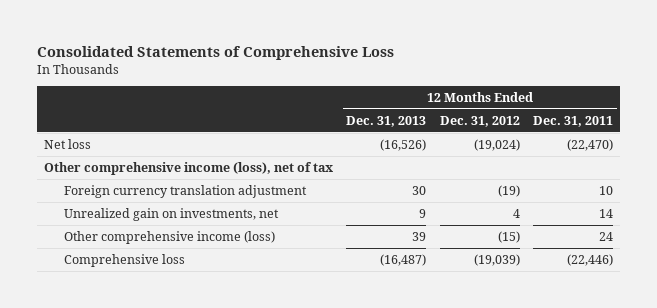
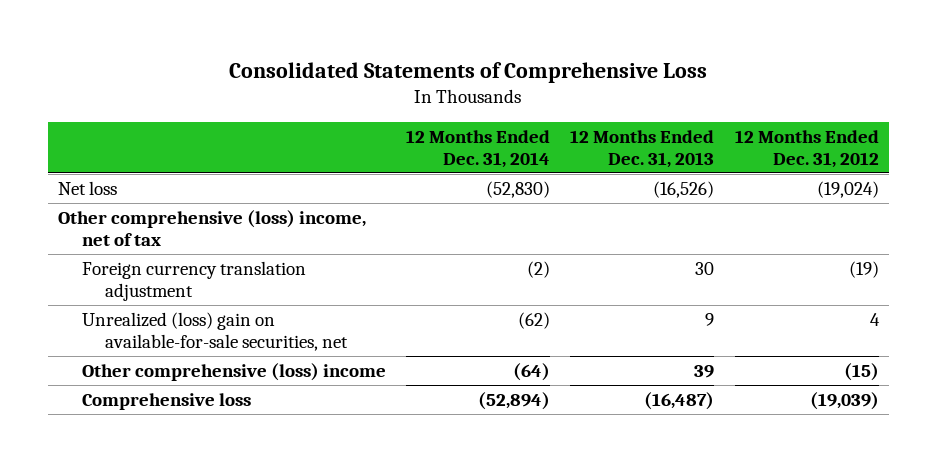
- | 12 Months Ended Dec. 31, 2013 | 12 Months Ended Dec. 31, 2012 | 12 Months Ended Dec. 31, 2011
+ | 12 Months Ended Dec. 31, 2014 | 12 Months Ended Dec. 31, 2013 | 12 Months Ended Dec. 31, 2012
- Other comprehensive income (loss), net of tax
+ Other comprehensive (loss) income, net of tax
- Unrealized gain on investments, net | 9 | 4 | 14
- Other comprehensive income (loss) | 39 | (15) | 24
+ Unrealized (loss) gain on available-for-sale securities, net | (62) | 9 | 4
+ Other comprehensive (loss) income | (64) | 39 | (15)

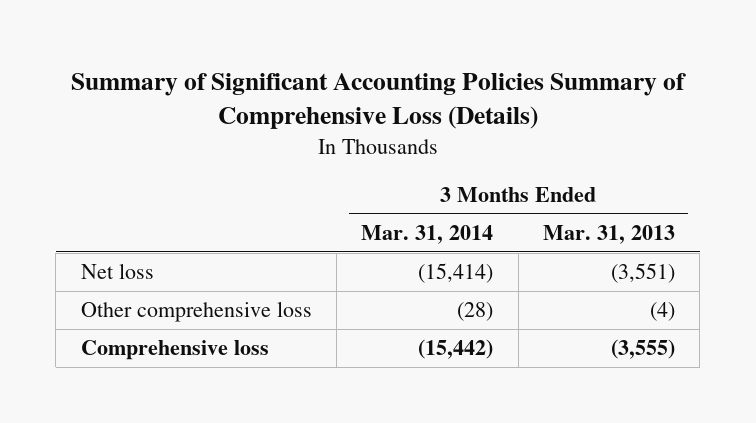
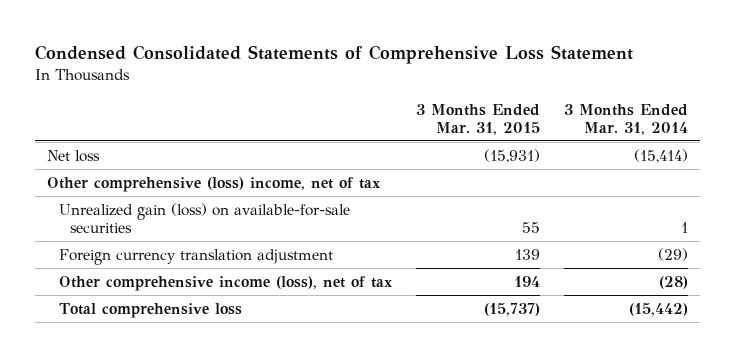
- Summary of Significant Accounting Policies Summary of Comprehensive Loss (Details)
+ Condensed Consolidated Statements of Comprehensive Loss Statement
- | 3 Months Ended Mar. 31, 2014 | 3 Months Ended Mar. 31, 2013
+ | 3 Months Ended Mar. 31, 2015 | 3 Months Ended Mar. 31, 2014
- Other comprehensive loss | (28) | (4)
- Comprehensive loss | (15,442) | (3,555)
+ Other comprehensive (loss) income, net of tax
+ Unrealized gain (loss) on available-for-sale securities | 55 | 1
+ Foreign currency translation adjustment | 139 | (29)
+ Other comprehensive income (loss), net of tax | 194 | (28)
+ Total comprehensive loss | (15,737) | (15,442)

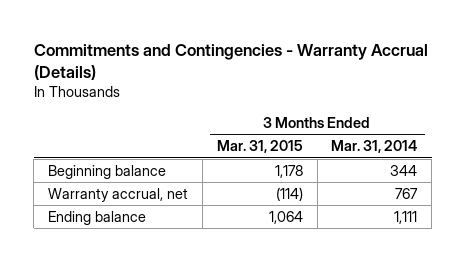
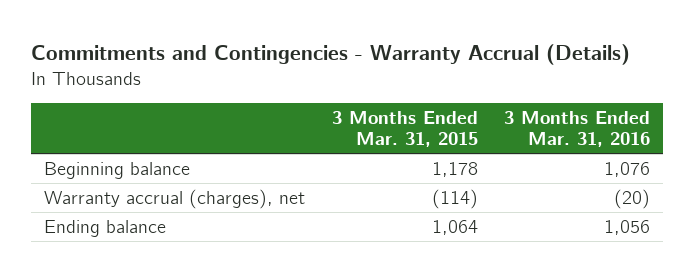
- | 3 Months Ended Mar. 31, 2015 | 3 Months Ended Mar. 31, 2014
+ | 3 Months Ended Mar. 31, 2015 | 3 Months Ended Mar. 31, 2016
- Warranty accrual, net | (114) | 767
+ Warranty accrual (charges), net | (114) | (20)

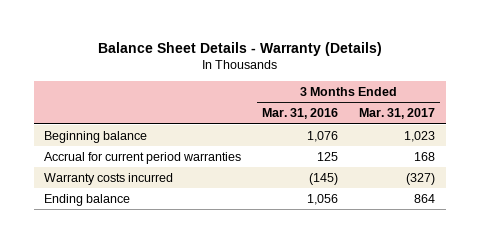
- Commitments and Contingencies - Warranty Accrual (Details)
+ Balance Sheet Details - Warranty (Details)
- | 3 Months Ended Mar. 31, 2015 | 3 Months Ended Mar. 31, 2016
+ | 3 Months Ended Mar. 31, 2016 | 3 Months Ended Mar. 31, 2017
- Warranty accrual (charges), net | (114) | (20)
+ Accrual for current period warranties | 125 | 168
+ Warranty costs incurred | (145) | (327)

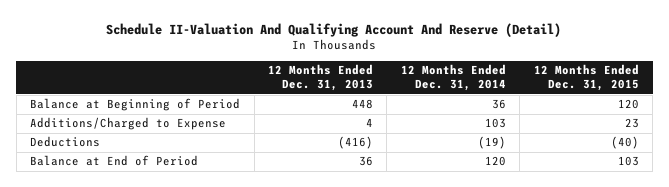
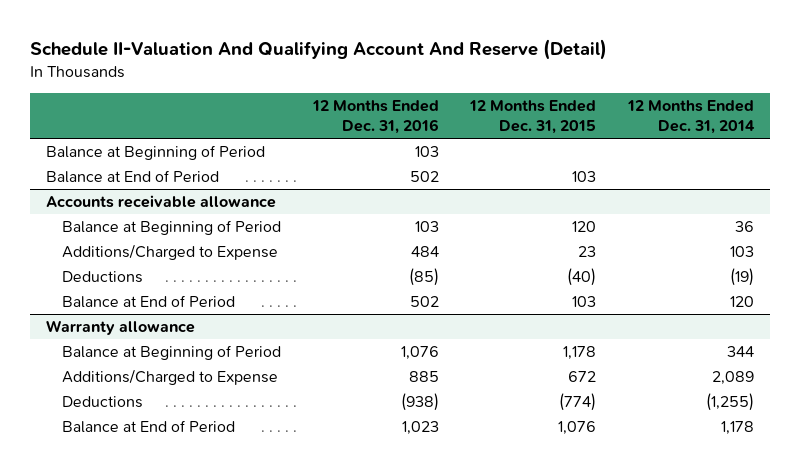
- | 12 Months Ended Dec. 31, 2013 | 12 Months Ended Dec. 31, 2014 | 12 Months Ended Dec. 31, 2015
+ | 12 Months Ended Dec. 31, 2016 | 12 Months Ended Dec. 31, 2015 | 12 Months Ended Dec. 31, 2014
+ Balance at Beginning of Period | 103 | |
+ Balance at End of Period | 502 | 103 |
+ Accounts receivable allowance
+ Warranty allowance
+ Balance at Beginning of Period | 1,076 | 1,178 | 344
+ Additions/Charged to Expense | 885 | 672 | 2,089
+ Deductions | (938) | (774) | (1,255)
+ Balance at End of Period | 1,023 | 1,076 | 1,178

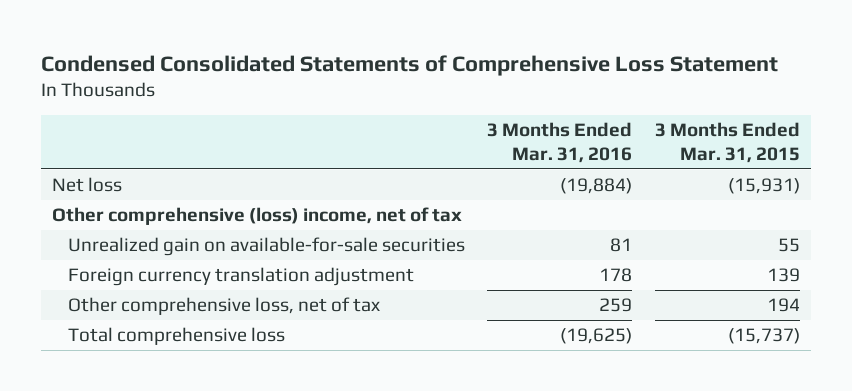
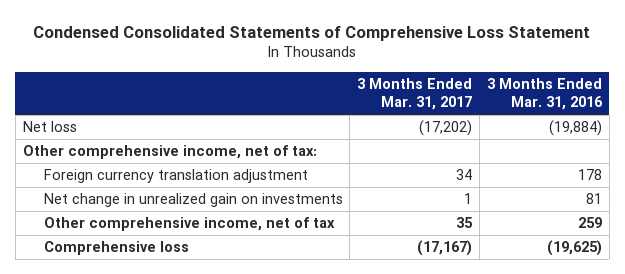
- | 3 Months Ended Mar. 31, 2016 | 3 Months Ended Mar. 31, 2015
+ | 3 Months Ended Mar. 31, 2017 | 3 Months Ended Mar. 31, 2016
- Other comprehensive (loss) income, net of tax
- Unrealized gain on available-for-sale securities | 81 | 55
+ Other comprehensive income, net of tax:
- Other comprehensive loss, net of tax | 259 | 194
- Total comprehensive loss | (19,625) | (15,737)
+ Net change in unrealized gain on investments | 1 | 81
+ Other comprehensive income, net of tax | 35 | 259
+ Comprehensive loss | (17,167) | (19,625)

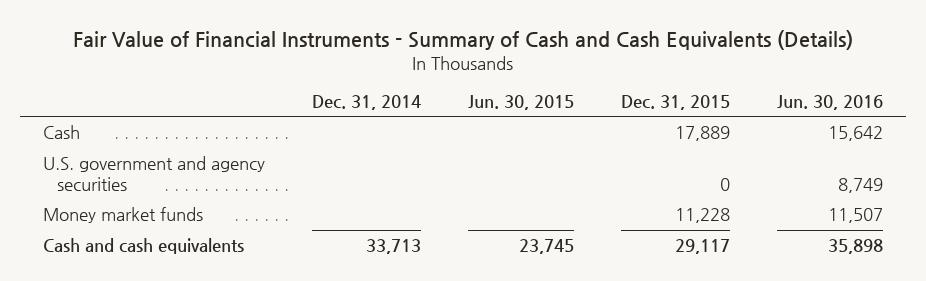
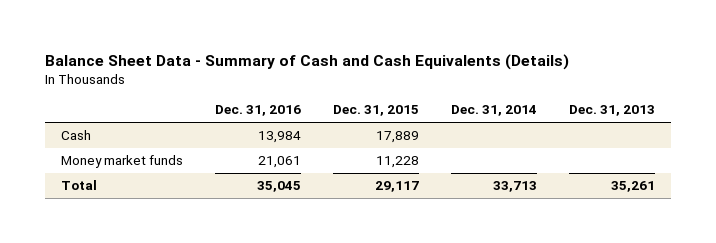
- Fair Value of Financial Instruments - Summary of Cash and Cash Equivalents (Details)
+ Balance Sheet Data - Summary of Cash and Cash Equivalents (Details)
- | Dec. 31, 2014 | Jun. 30, 2015 | Dec. 31, 2015 | Jun. 30, 2016
+ | Dec. 31, 2016 | Dec. 31, 2015 | Dec. 31, 2014 | Dec. 31, 2013
- U.S. government and agency securities | | | 0 | 8,749
- Cash and cash equivalents | 33,713 | 23,745 | 29,117 | 35,898
+ Total | 35,045 | 29,117 | 33,713 | 35,261

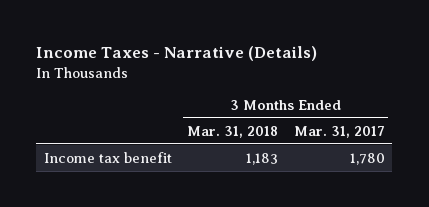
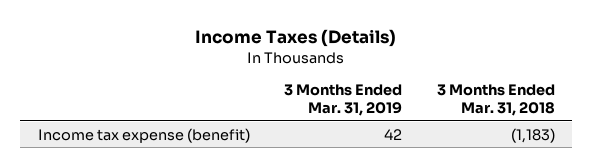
- Income Taxes - Narrative (Details)
+ Income Taxes (Details)
- | 3 Months Ended Mar. 31, 2018 | 3 Months Ended Mar. 31, 2017
+ | 3 Months Ended Mar. 31, 2019 | 3 Months Ended Mar. 31, 2018
- Income tax benefit | 1,183 | 1,780
+ Income tax expense (benefit) | 42 | (1,183)

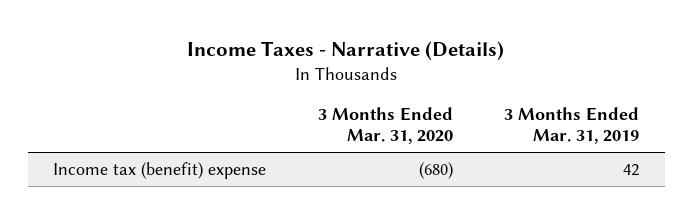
- Income Taxes (Details)
+ Income Taxes - Narrative (Details)
- | 3 Months Ended Mar. 31, 2019 | 3 Months Ended Mar. 31, 2018
+ | 3 Months Ended Mar. 31, 2020 | 3 Months Ended Mar. 31, 2019
- Income tax expense (benefit) | 42 | (1,183)
+ Income tax (benefit) expense | (680) | 42

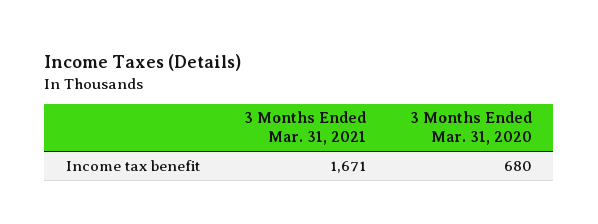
- Income Taxes - Narrative (Details)
+ Income Taxes (Details)
- | 3 Months Ended Mar. 31, 2020 | 3 Months Ended Mar. 31, 2019
+ | 3 Months Ended Mar. 31, 2021 | 3 Months Ended Mar. 31, 2020
- Income tax (benefit) expense | (680) | 42
+ Income tax benefit | 1,671 | 680

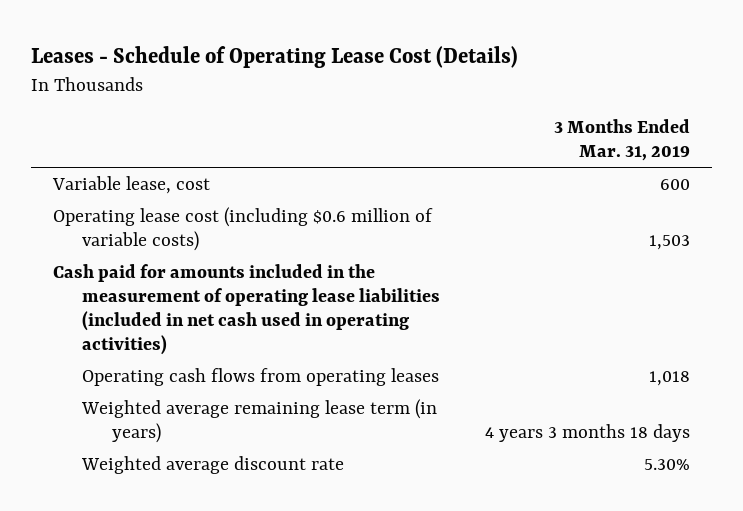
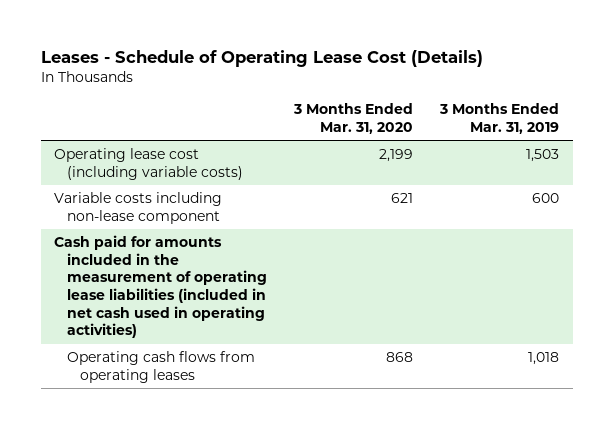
- | 3 Months Ended Mar. 31, 2019
+ | 3 Months Ended Mar. 31, 2020 | 3 Months Ended Mar. 31, 2019
- Variable lease, cost | 600
- Operating lease cost (including $0.6 million of variable costs) | 1,503
+ Operating lease cost (including variable costs) | 2,199 | 1,503
+ Variable costs including non-lease component | 621 | 600
- Weighted average remaining lease term (in years) | 4 years 3 months 18 days
- Weighted average discount rate | 5.30%

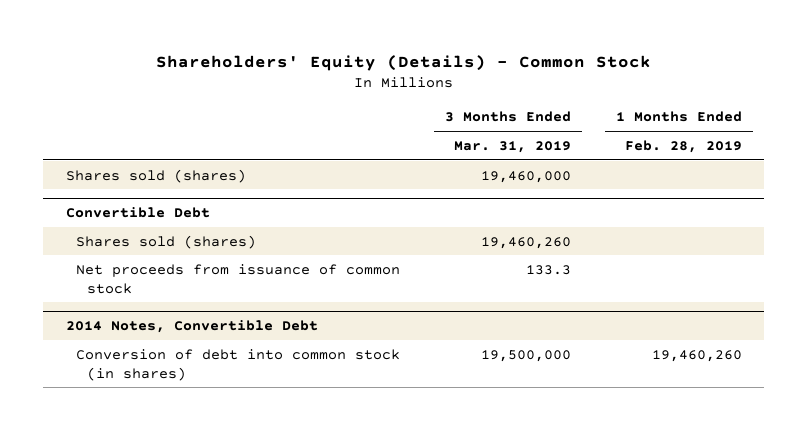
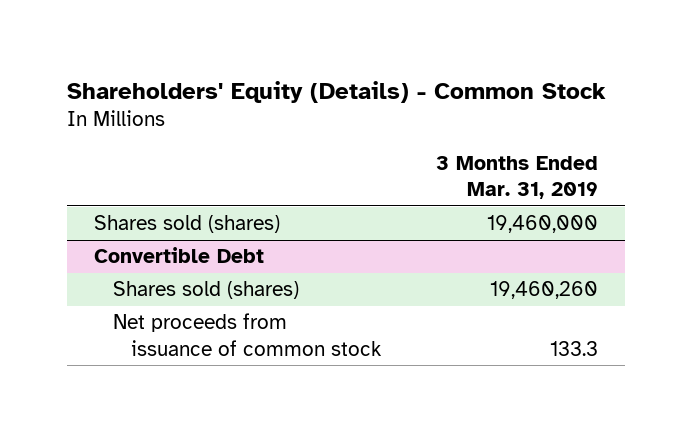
- | 3 Months Ended Mar. 31, 2019 | 1 Months Ended Feb. 28, 2019
+ | 3 Months Ended Mar. 31, 2019
- 2014 Notes, Convertible Debt
- Conversion of debt into common stock (in shares) | 19,500,000 | 19,460,260

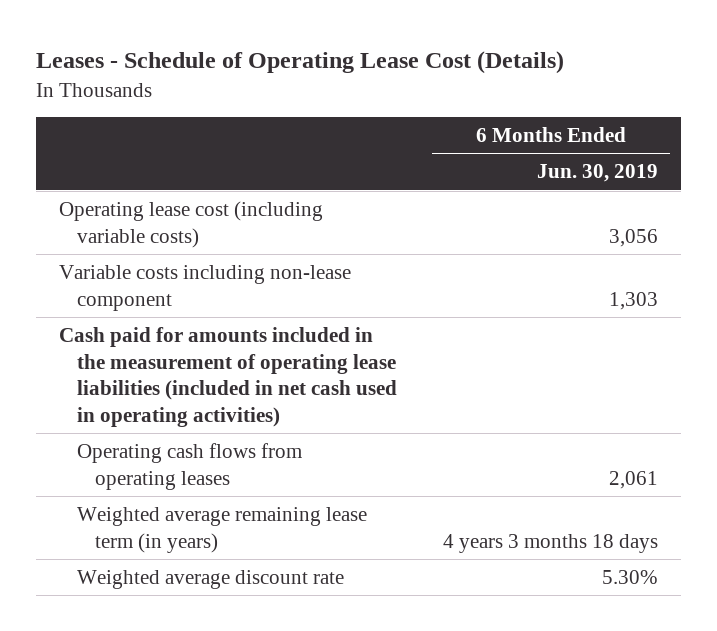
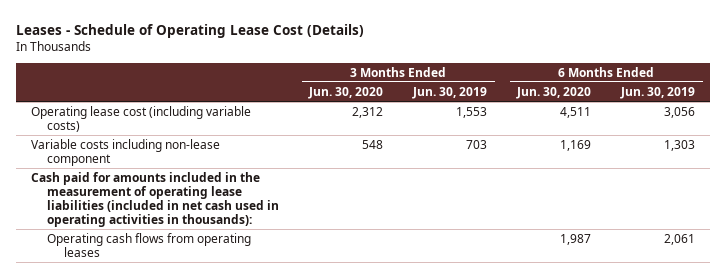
- | 6 Months Ended Jun. 30, 2019
+ | 3 Months Ended Jun. 30, 2020 | 3 Months Ended Jun. 30, 2019 | 6 Months Ended Jun. 30, 2020 | 6 Months Ended Jun. 30, 2019
- Cash paid for amounts included in the measurement of operating lease liabilities (included in net cash used in operating activities)
+ Cash paid for amounts included in the measurement of operating lease liabilities (included in net cash used in operating activities in thousands):
- Weighted average remaining lease term (in years) | 4 years 3 months 18 days
- Weighted average discount rate | 5.30%

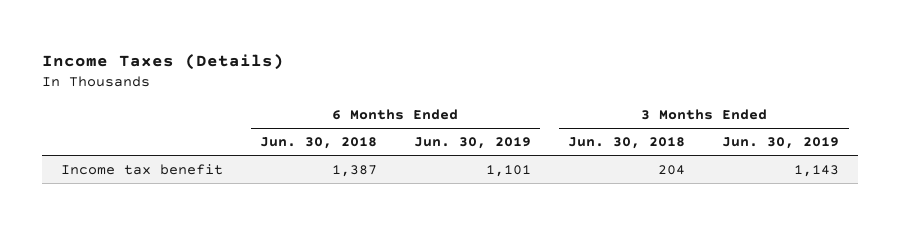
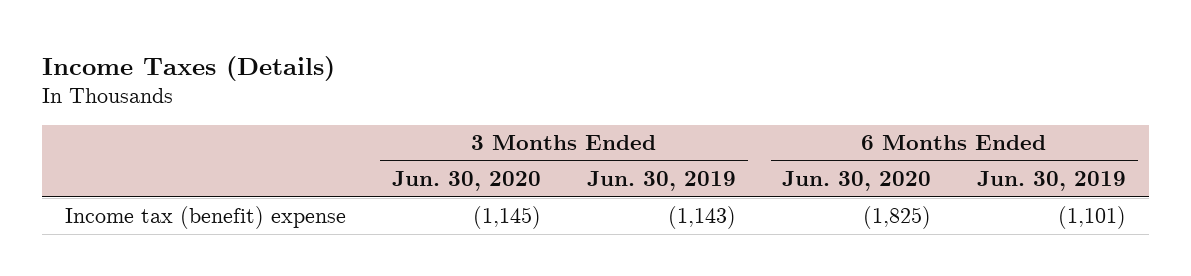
- | 6 Months Ended Jun. 30, 2018 | 6 Months Ended Jun. 30, 2019 | 3 Months Ended Jun. 30, 2018 | 3 Months Ended Jun. 30, 2019
+ | 3 Months Ended Jun. 30, 2020 | 3 Months Ended Jun. 30, 2019 | 6 Months Ended Jun. 30, 2020 | 6 Months Ended Jun. 30, 2019
- Income tax benefit | 1,387 | 1,101 | 204 | 1,143
+ Income tax (benefit) expense | (1,145) | (1,143) | (1,825) | (1,101)

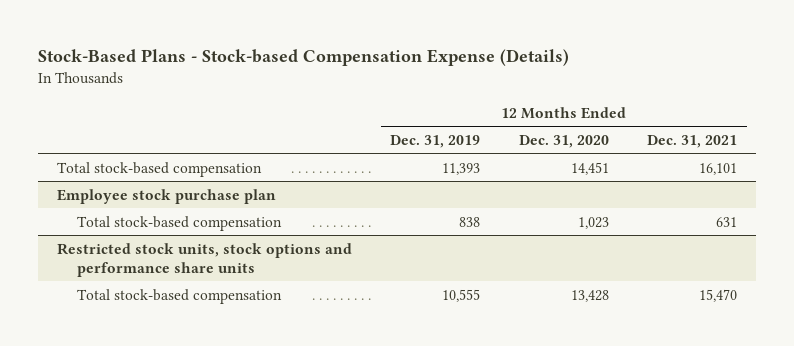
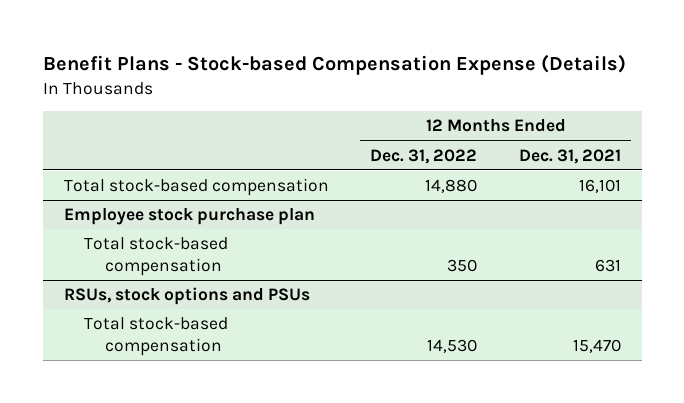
- Stock-Based Plans - Stock-based Compensation Expense (Details)
+ Benefit Plans - Stock-based Compensation Expense (Details)
- | 12 Months Ended Dec. 31, 2019 | 12 Months Ended Dec. 31, 2020 | 12 Months Ended Dec. 31, 2021
+ | 12 Months Ended Dec. 31, 2022 | 12 Months Ended Dec. 31, 2021
- Restricted stock units, stock options and performance share units
+ RSUs, stock options and PSUs

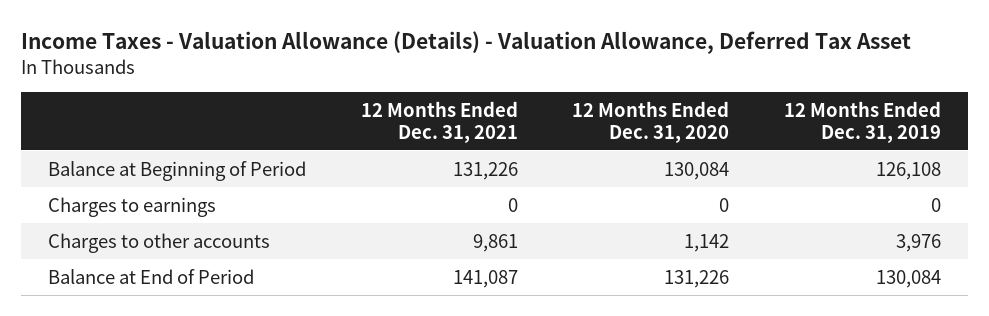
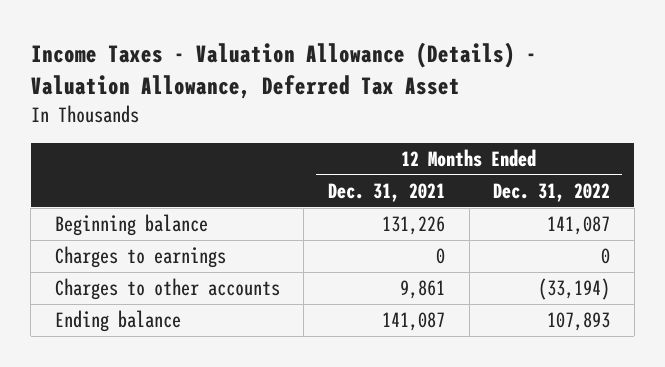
- | 12 Months Ended Dec. 31, 2021 | 12 Months Ended Dec. 31, 2020 | 12 Months Ended Dec. 31, 2019
+ | 12 Months Ended Dec. 31, 2021 | 12 Months Ended Dec. 31, 2022
- Balance at Beginning of Period | 131,226 | 130,084 | 126,108
+ Beginning balance | 131,226 | 141,087
- Balance at End of Period | 141,087 | 131,226 | 130,084
+ Ending balance | 141,087 | 107,893

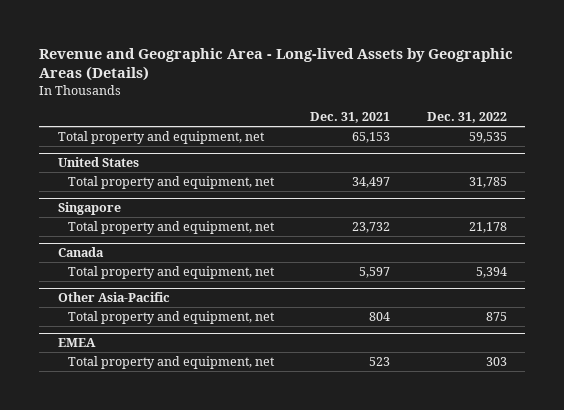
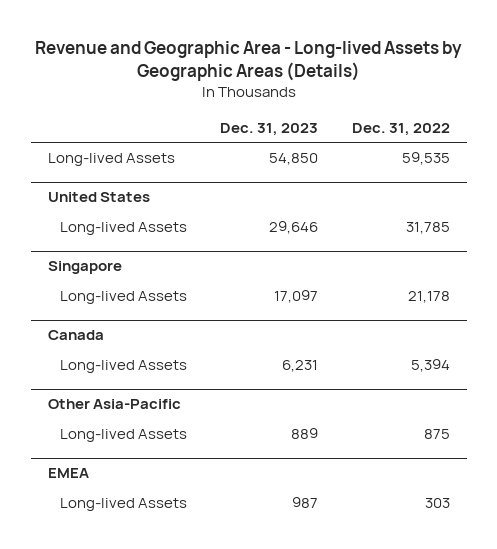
- | Dec. 31, 2021 | Dec. 31, 2022
+ | Dec. 31, 2023 | Dec. 31, 2022
- Total property and equipment, net | 65,153 | 59,535
+ Long-lived Assets | 54,850 | 59,535
@ United States
- Total property and equipment, net | 34,497 | 31,785
+ Long-lived Assets | 29,646 | 31,785
@ Singapore
- Total property and equipment, net | 23,732 | 21,178
+ Long-lived Assets | 17,097 | 21,178
@ Canada
- Total property and equipment, net | 5,597 | 5,394
+ Long-lived Assets | 6,231 | 5,394
@ Other Asia-Pacific
- Total property and equipment, net | 804 | 875
+ Long-lived Assets | 889 | 875
@ EMEA
- Total property and equipment, net | 523 | 303
+ Long-lived Assets | 987 | 303

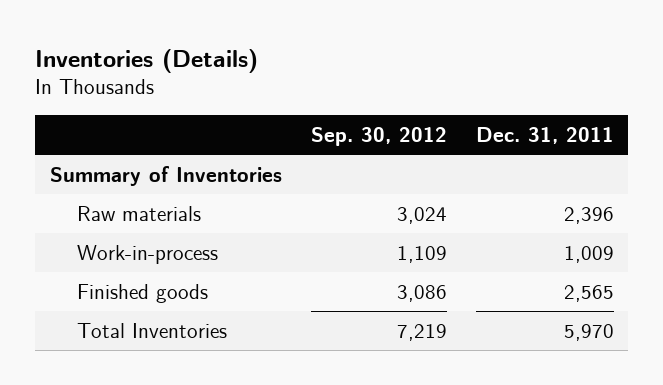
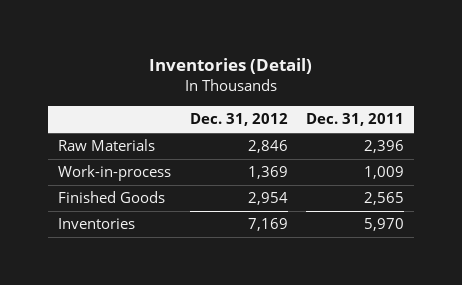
- Inventories (Details)
+ Inventories (Detail)
- | Sep. 30, 2012 | Dec. 31, 2011
+ | Dec. 31, 2012 | Dec. 31, 2011
- Summary of Inventories
- Raw materials | 3,024 | 2,396
+ Raw Materials | 2,846 | 2,396
- Finished goods | 3,086 | 2,565
- Total Inventories | 7,219 | 5,970
+ Finished Goods | 2,954 | 2,565
+ Inventories | 7,169 | 5,970

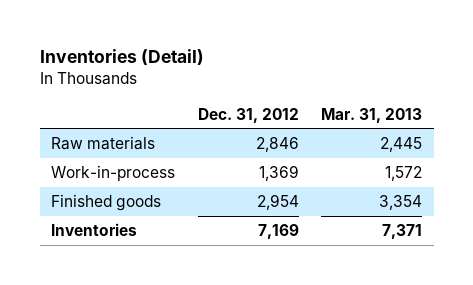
- | Dec. 31, 2012 | Dec. 31, 2011
+ | Dec. 31, 2012 | Mar. 31, 2013
- Raw Materials | 2,846 | 2,396
+ Raw materials | 2,846 | 2,445
- Finished Goods | 2,954 | 2,565
+ Finished goods | 2,954 | 3,354

